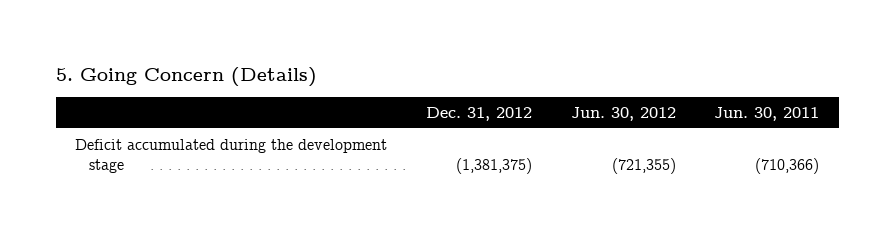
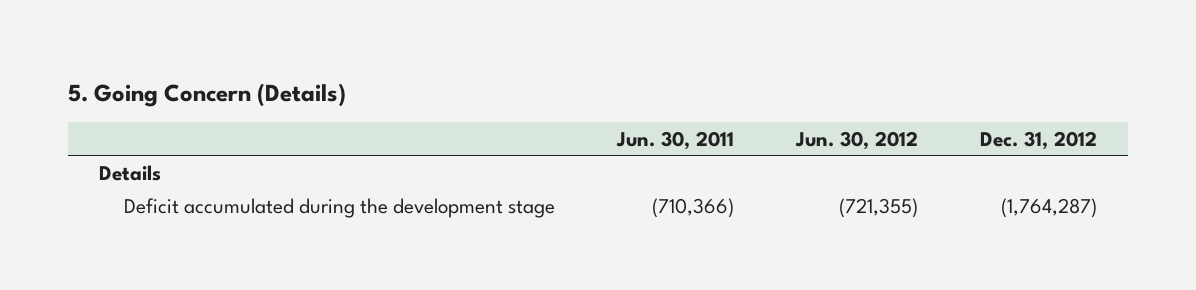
- | Dec. 31, 2012 | Jun. 30, 2012 | Jun. 30, 2011
+ | Jun. 30, 2011 | Jun. 30, 2012 | Dec. 31, 2012
- Deficit accumulated during the development stage | (1,381,375) | (721,355) | (710,366)
+ Details
+ Deficit accumulated during the development stage | (710,366) | (721,355) | (1,764,287)

